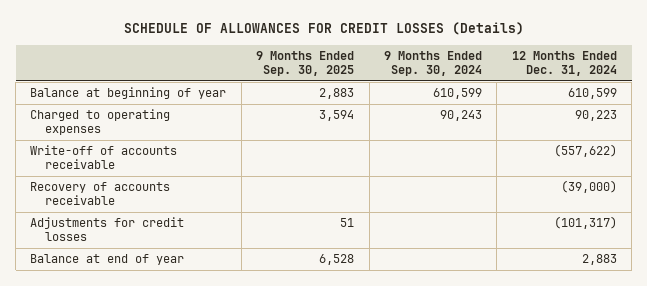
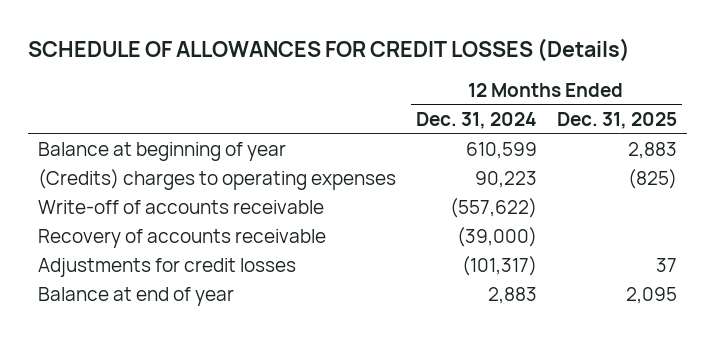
- | 9 Months Ended Sep. 30, 2025 | 9 Months Ended Sep. 30, 2024 | 12 Months Ended Dec. 31, 2024
+ | 12 Months Ended Dec. 31, 2024 | 12 Months Ended Dec. 31, 2025
- Charged to operating expenses | 3,594 | 90,243 | 90,223
+ (Credits) charges to operating expenses | 90,223 | (825)

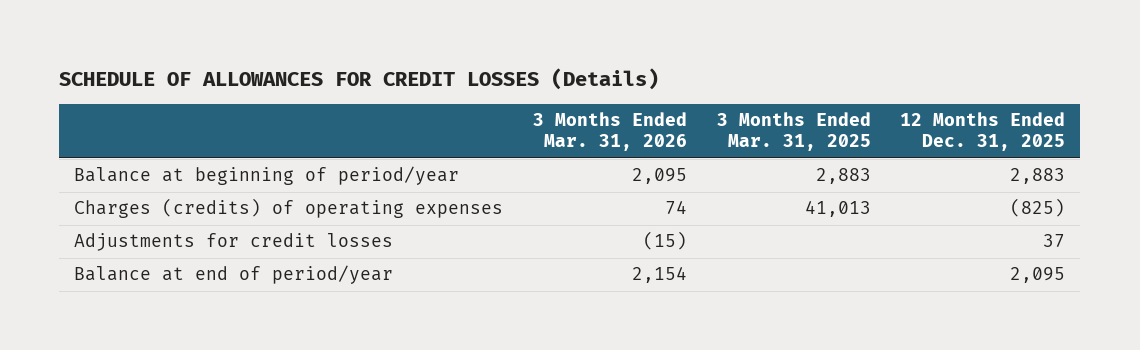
- | 12 Months Ended Dec. 31, 2024 | 12 Months Ended Dec. 31, 2025
+ | 3 Months Ended Mar. 31, 2026 | 3 Months Ended Mar. 31, 2025 | 12 Months Ended Dec. 31, 2025
- Balance at beginning of year | 610,599 | 2,883
- (Credits) charges to operating expenses | 90,223 | (825)
- Write-off of accounts receivable | (557,622) |
- Recovery of accounts receivable | (39,000) |
+ Balance at beginning of period/year | 2,095 | 2,883 | 2,883
+ Charges (credits) of operating expenses | 74 | 41,013 | (825)
- Balance at end of year | 2,883 | 2,095
+ Balance at end of period/year | 2,154 | | 2,095

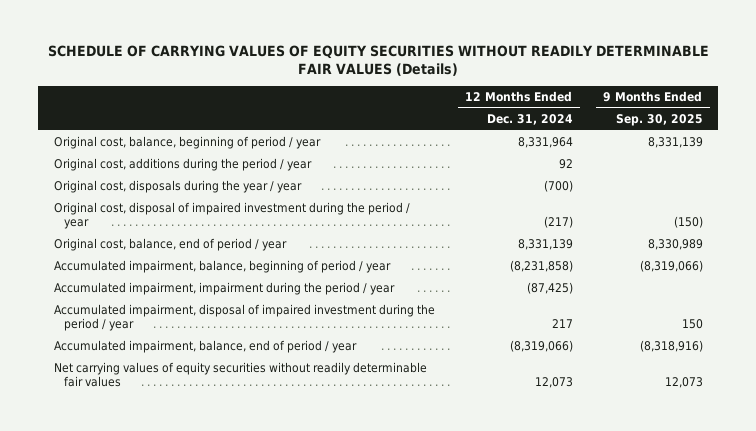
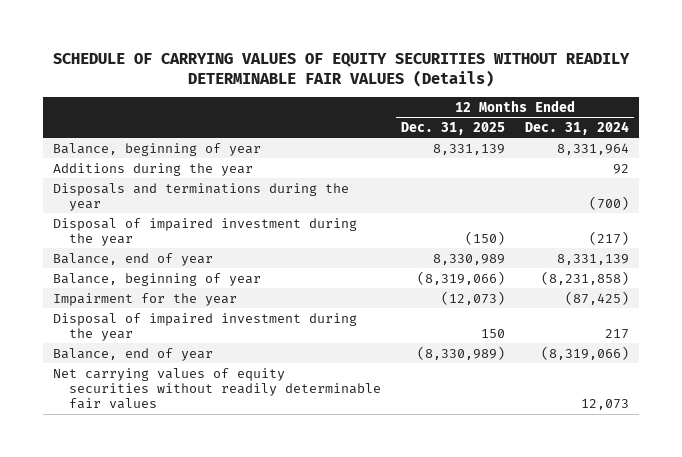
- | 12 Months Ended Dec. 31, 2024 | 9 Months Ended Sep. 30, 2025
+ | 12 Months Ended Dec. 31, 2025 | 12 Months Ended Dec. 31, 2024
- Original cost, balance, beginning of period / year | 8,331,964 | 8,331,139
- Original cost, additions during the period / year | 92 |
- Original cost, disposals during the year / year | (700) |
- Original cost, disposal of impaired investment during the period / year | (217) | (150)
- Original cost, balance, end of period / year | 8,331,139 | 8,330,989
- Accumulated impairment, balance, beginning of period / year | (8,231,858) | (8,319,066)
- Accumulated impairment, impairment during the period / year | (87,425) |
- Accumulated impairment, disposal of impaired investment during the period / year | 217 | 150
- Accumulated impairment, balance, end of period / year | (8,319,066) | (8,318,916)
+ Balance, beginning of year | 8,331,139 | 8,331,964
+ Additions during the year | | 92
+ Disposals and terminations during the year | | (700)
+ Disposal of impaired investment during the year | (150) | (217)
+ Balance, end of year | 8,330,989 | 8,331,139
+ Balance, beginning of year | (8,319,066) | (8,231,858)
+ Impairment for the year | (12,073) | (87,425)
+ Disposal of impaired investment during the year | 150 | 217
+ Balance, end of year | (8,330,989) | (8,319,066)

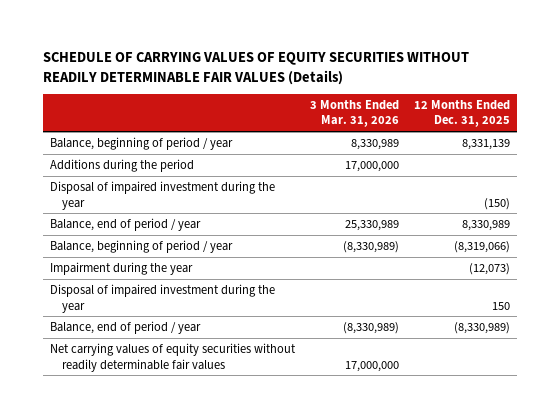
- | 12 Months Ended Dec. 31, 2025 | 12 Months Ended Dec. 31, 2024
+ | 3 Months Ended Mar. 31, 2026 | 12 Months Ended Dec. 31, 2025
- Balance, beginning of year | 8,331,139 | 8,331,964
- Additions during the year | | 92
- Disposals and terminations during the year | | (700)
+ Balance, beginning of period / year | 8,330,989 | 8,331,139
+ Additions during the period | 17,000,000 |
- Balance, end of year | 8,330,989 | 8,331,139
- Balance, beginning of year | (8,319,066) | (8,231,858)
- Impairment for the year | (12,073) | (87,425)
+ Balance, end of period / year | 25,330,989 | 8,330,989
+ Balance, beginning of period / year | (8,330,989) | (8,319,066)
+ Impairment during the year | | (12,073)
- Balance, end of year | (8,330,989) | (8,319,066)
+ Balance, end of period / year | (8,330,989) | (8,330,989)

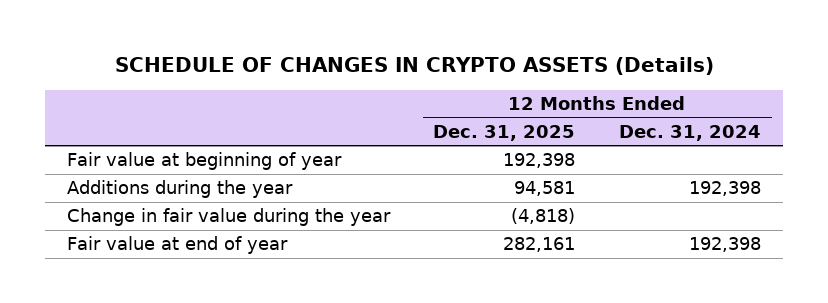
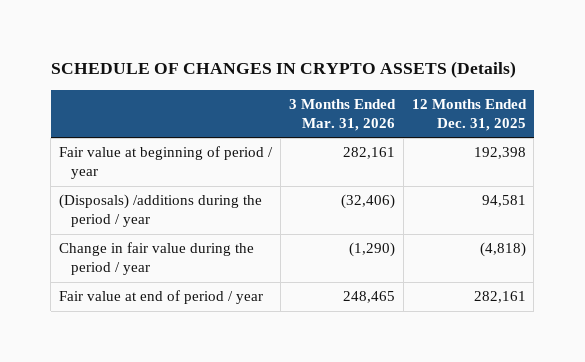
- | 12 Months Ended Dec. 31, 2025 | 12 Months Ended Dec. 31, 2024
+ | 3 Months Ended Mar. 31, 2026 | 12 Months Ended Dec. 31, 2025
- Fair value at beginning of year | 192,398 |
- Additions during the year | 94,581 | 192,398
- Change in fair value during the year | (4,818) |
- Fair value at end of year | 282,161 | 192,398
+ Fair value at beginning of period / year | 282,161 | 192,398
+ (Disposals) /additions during the period / year | (32,406) | 94,581
+ Change in fair value during the period / year | (1,290) | (4,818)
+ Fair value at end of period / year | 248,465 | 282,161

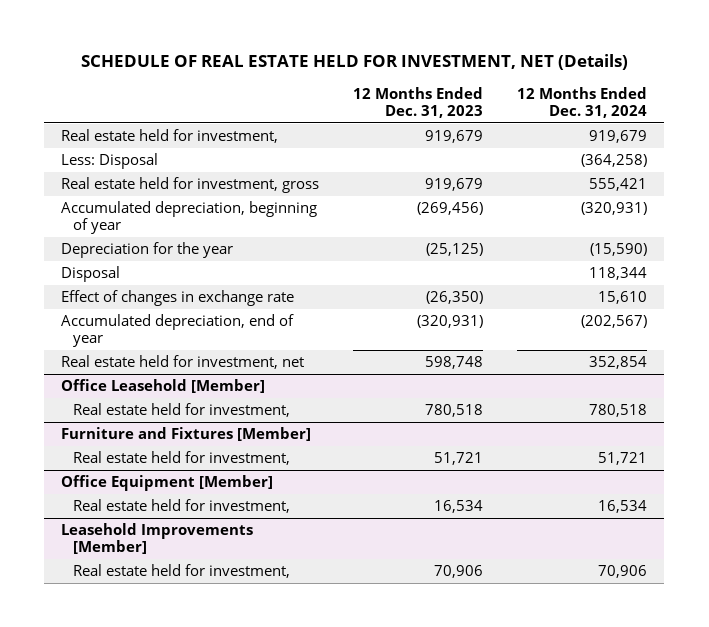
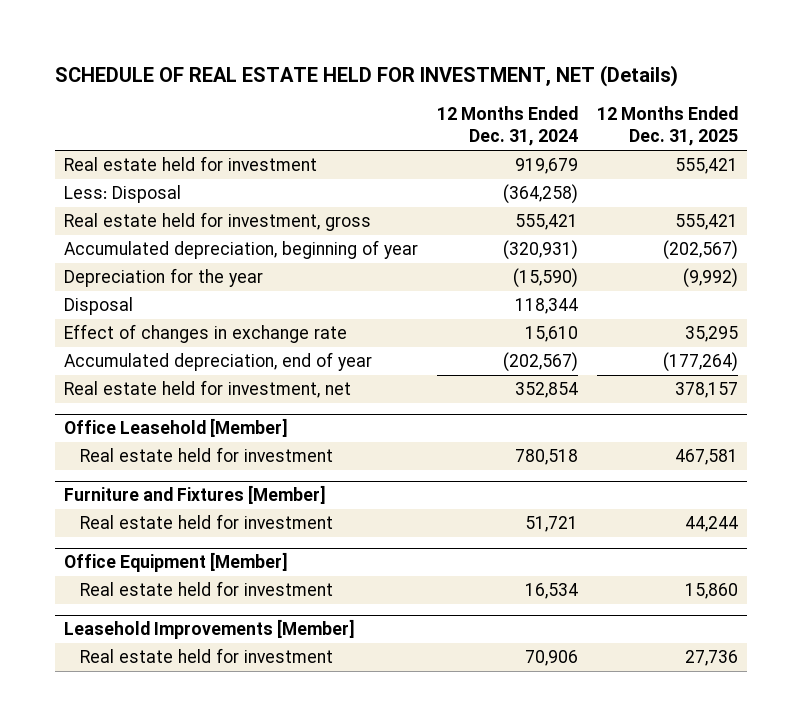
- | 12 Months Ended Dec. 31, 2023 | 12 Months Ended Dec. 31, 2024
+ | 12 Months Ended Dec. 31, 2024 | 12 Months Ended Dec. 31, 2025
- Real estate held for investment, | 919,679 | 919,679
+ Real estate held for investment | 919,679 | 555,421
@ Office Leasehold [Member]
- Real estate held for investment, | 780,518 | 780,518
+ Real estate held for investment | 780,518 | 467,581
@ Furniture and Fixtures [Member]
- Real estate held for investment, | 51,721 | 51,721
+ Real estate held for investment | 51,721 | 44,244
@ Office Equipment [Member]
- Real estate held for investment, | 16,534 | 16,534
+ Real estate held for investment | 16,534 | 15,860
@ Leasehold Improvements [Member]
- Real estate held for investment, | 70,906 | 70,906
+ Real estate held for investment | 70,906 | 27,736

